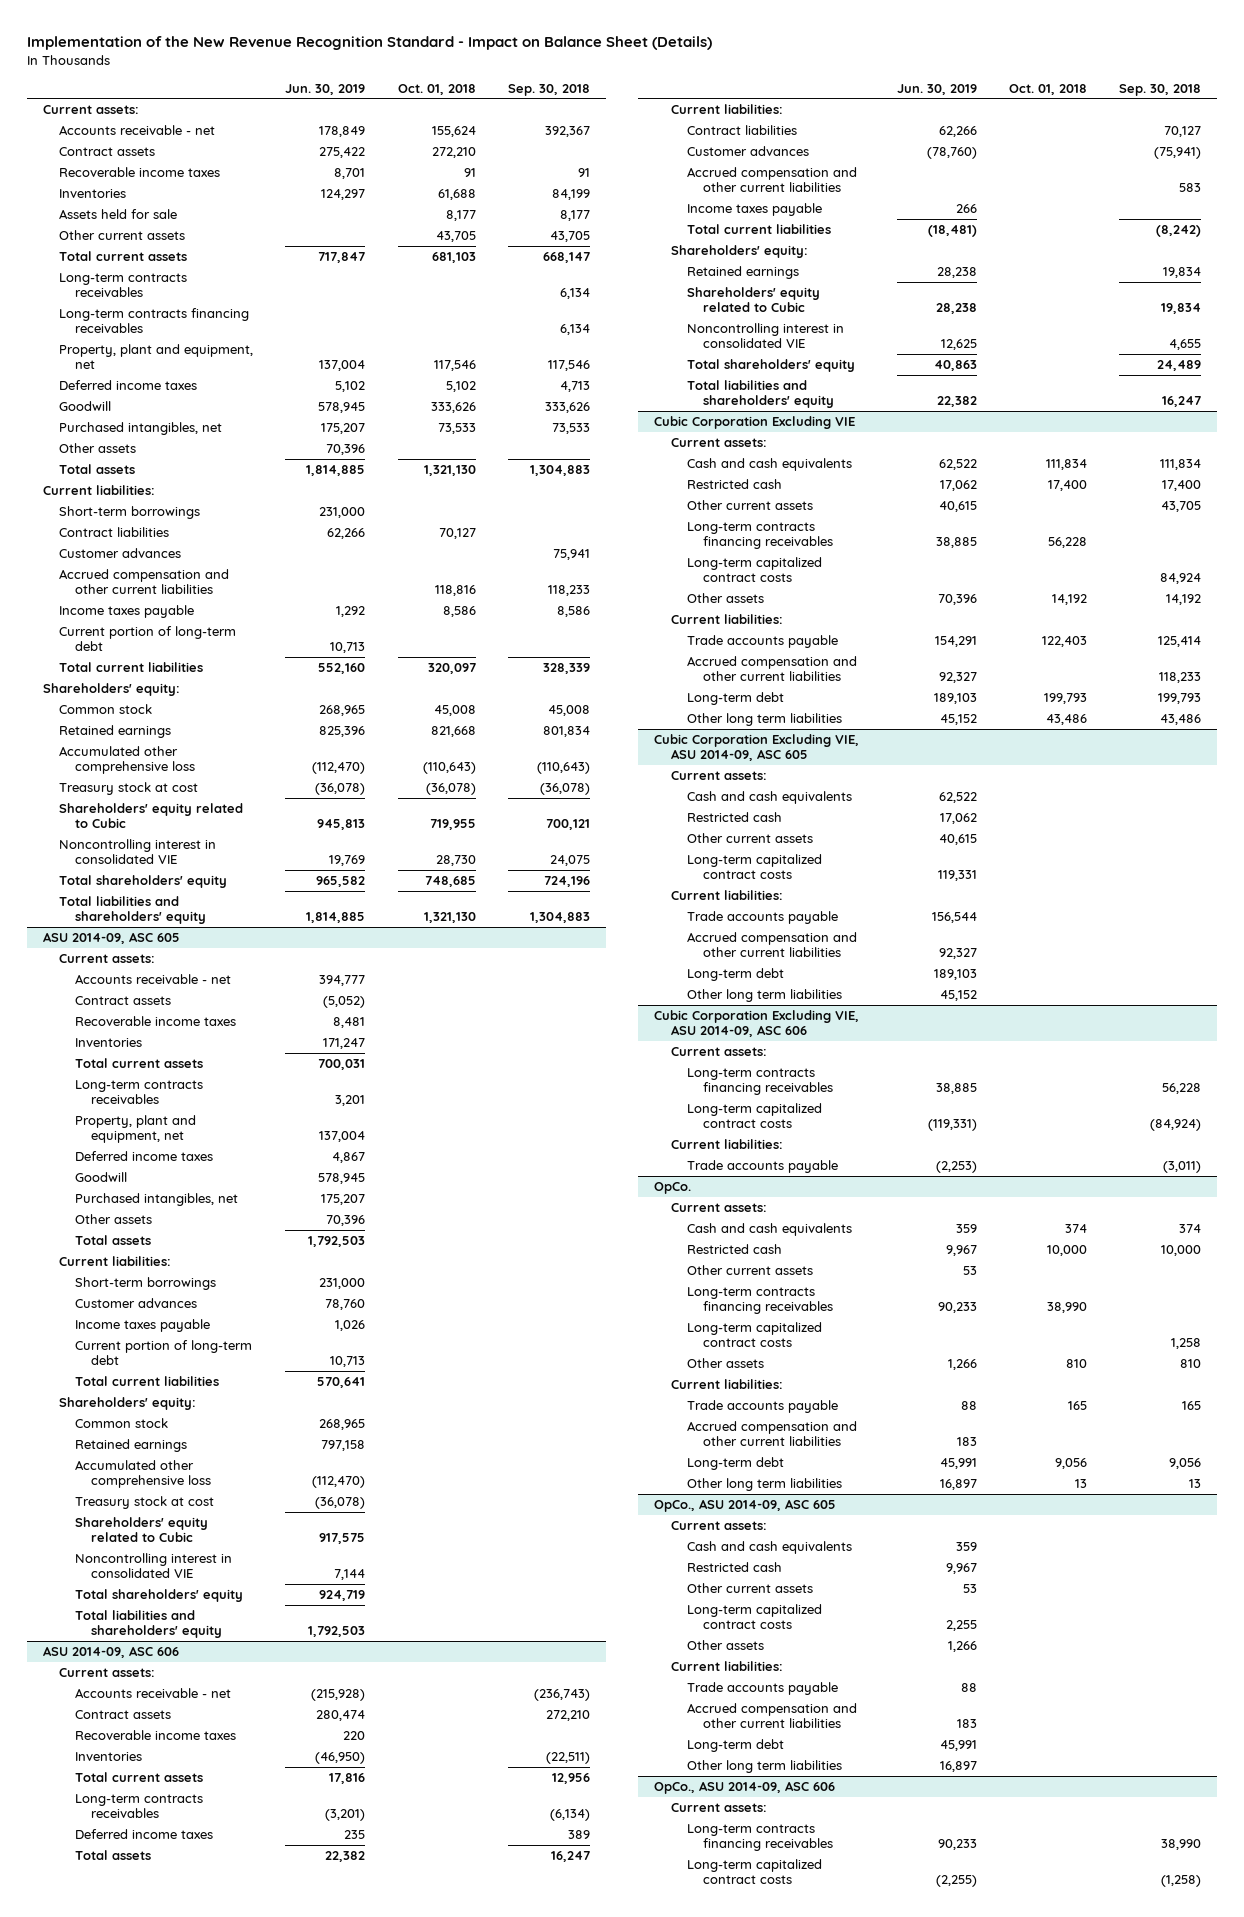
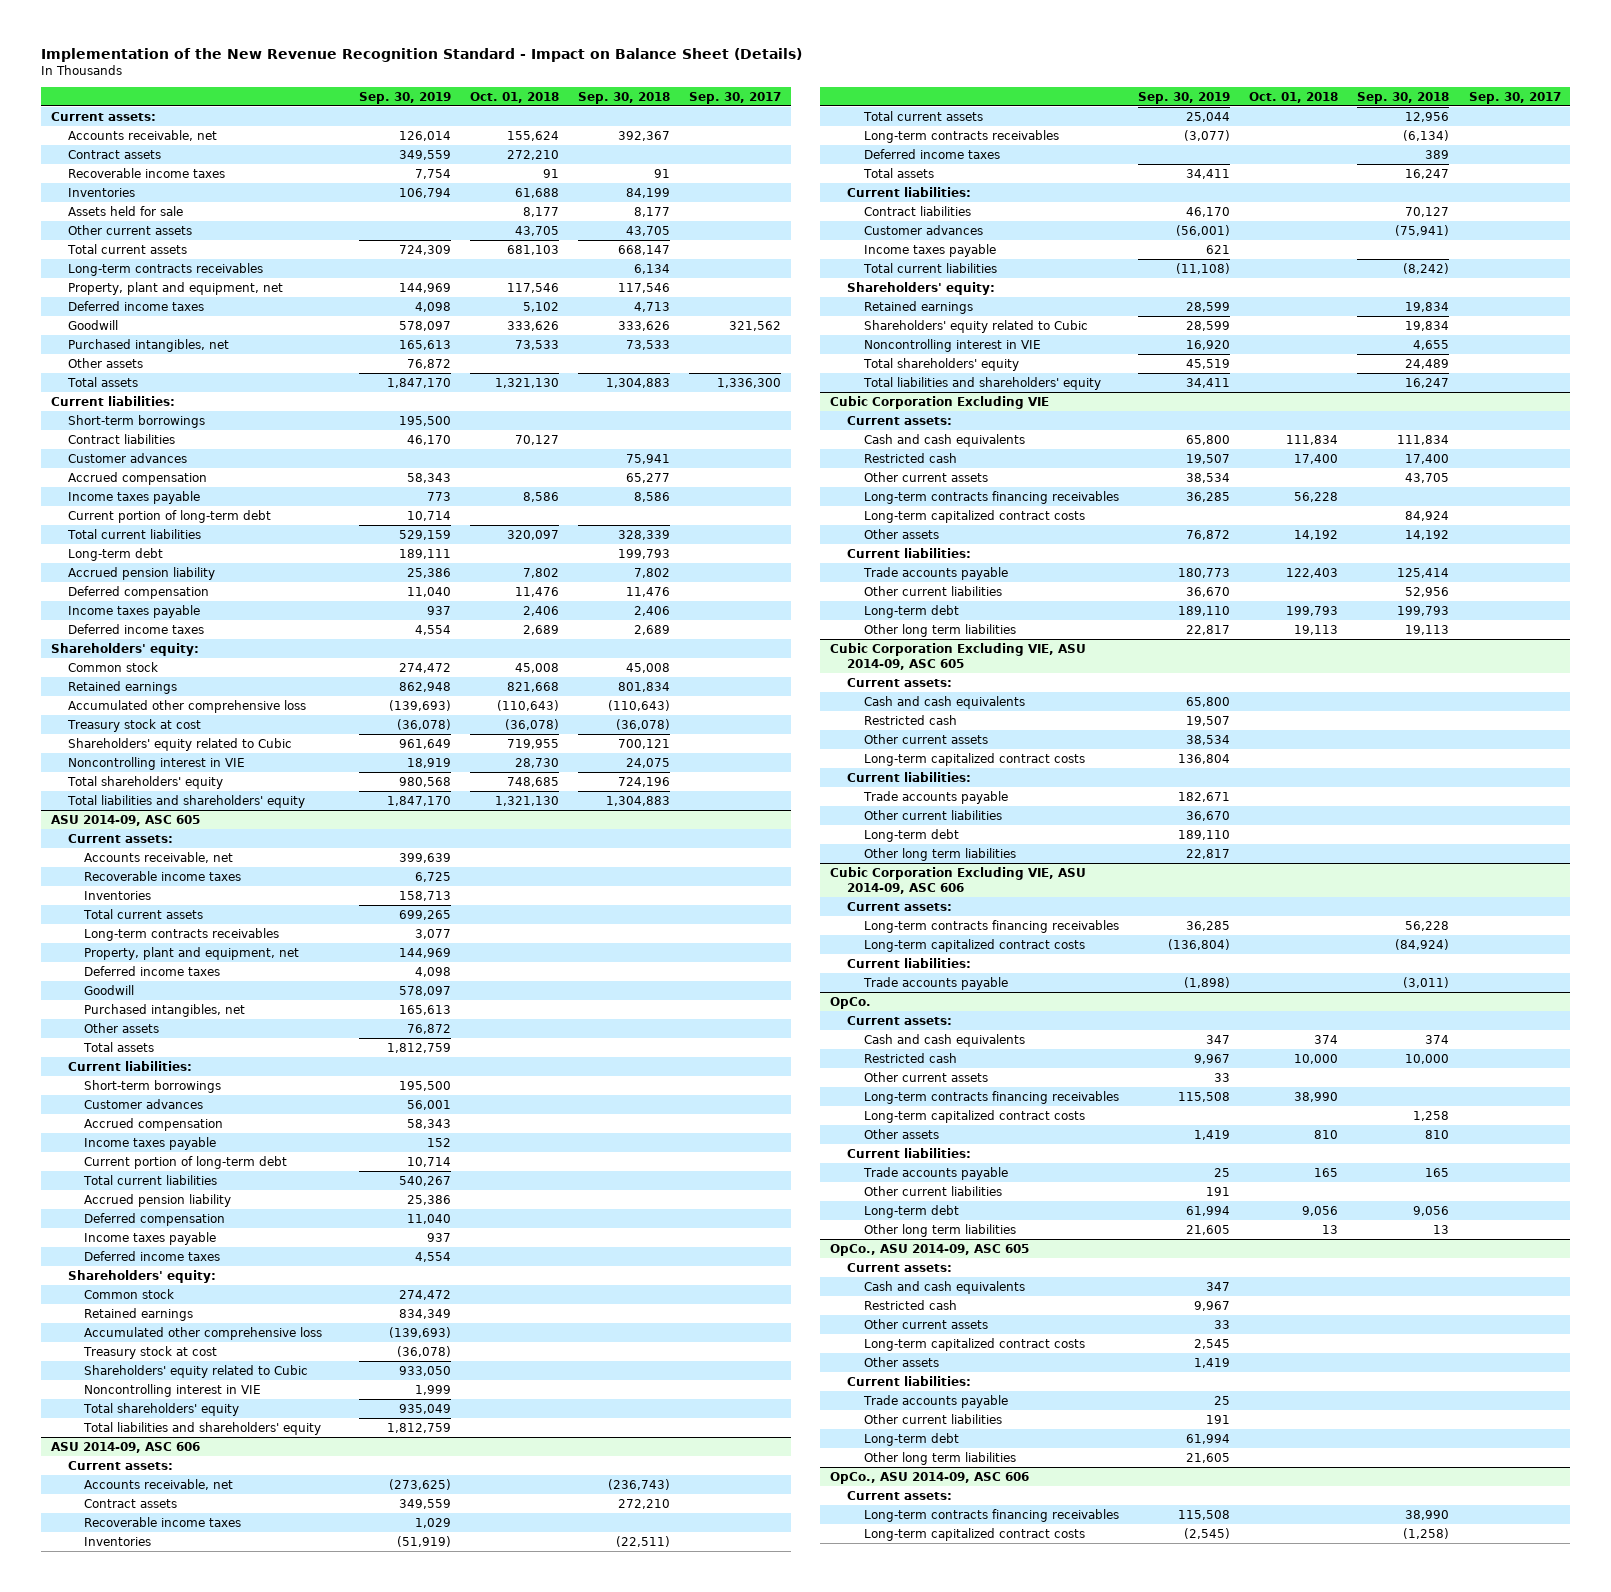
- | Jun. 30, 2019 | Oct. 01, 2018 | Sep. 30, 2018
+ | Sep. 30, 2019 | Oct. 01, 2018 | Sep. 30, 2018 | Sep. 30, 2017
- Accounts receivable - net | 178,849 | 155,624 | 392,367
+ Accounts receivable, net | 126,014 | 155,624 | 392,367 |
- Long-term contracts financing receivables | | | 6,134
- Accrued compensation and other current liabilities | | 118,816 | 118,233
+ Accrued compensation | 58,343 | | 65,277 |
+ Long-term debt | 189,111 | | 199,793 |
+ Accrued pension liability | 25,386 | 7,802 | 7,802 |
+ Deferred compensation | 11,040 | 11,476 | 11,476 |
+ Income taxes payable | 937 | 2,406 | 2,406 |
+ Deferred income taxes | 4,554 | 2,689 | 2,689 |
- Noncontrolling interest in consolidated VIE | 19,769 | 28,730 | 24,075
+ Noncontrolling interest in VIE | 18,919 | 28,730 | 24,075 |
@ ASU 2014-09, ASC 605
- Accounts receivable - net | 394,777 | |
- Contract assets | (5,052) | |
+ Accounts receivable, net | 399,639 | | |
+ Accrued compensation | 58,343 | | |
+ Accrued pension liability | 25,386 | | |
+ Deferred compensation | 11,040 | | |
+ Income taxes payable | 937 | | |
+ Deferred income taxes | 4,554 | | |
- Noncontrolling interest in consolidated VIE | 7,144 | |
+ Noncontrolling interest in VIE | 1,999 | | |
@ ASU 2014-09, ASC 606
- Accounts receivable - net | (215,928) | | (236,743)
+ Accounts receivable, net | (273,625) | | (236,743) |
- Accrued compensation and other current liabilities | | | 583
- Noncontrolling interest in consolidated VIE | 12,625 | | 4,655
+ Noncontrolling interest in VIE | 16,920 | | 4,655 |
@ Cubic Corporation Excluding VIE
- Accrued compensation and other current liabilities | 92,327 | | 118,233
+ Other current liabilities | 36,670 | | 52,956 |
- Other long term liabilities | 45,152 | 43,486 | 43,486
+ Other long term liabilities | 22,817 | 19,113 | 19,113 |
@ Cubic Corporation Excluding VIE, ASU 2014-09, ASC 605
- Accrued compensation and other current liabilities | 92,327 | |
+ Other current liabilities | 36,670 | | |
@ OpCo.
- Accrued compensation and other current liabilities | 183 | |
+ Other current liabilities | 191 | | |
@ OpCo., ASU 2014-09, ASC 605
- Accrued compensation and other current liabilities | 183 | |
+ Other current liabilities | 191 | | |

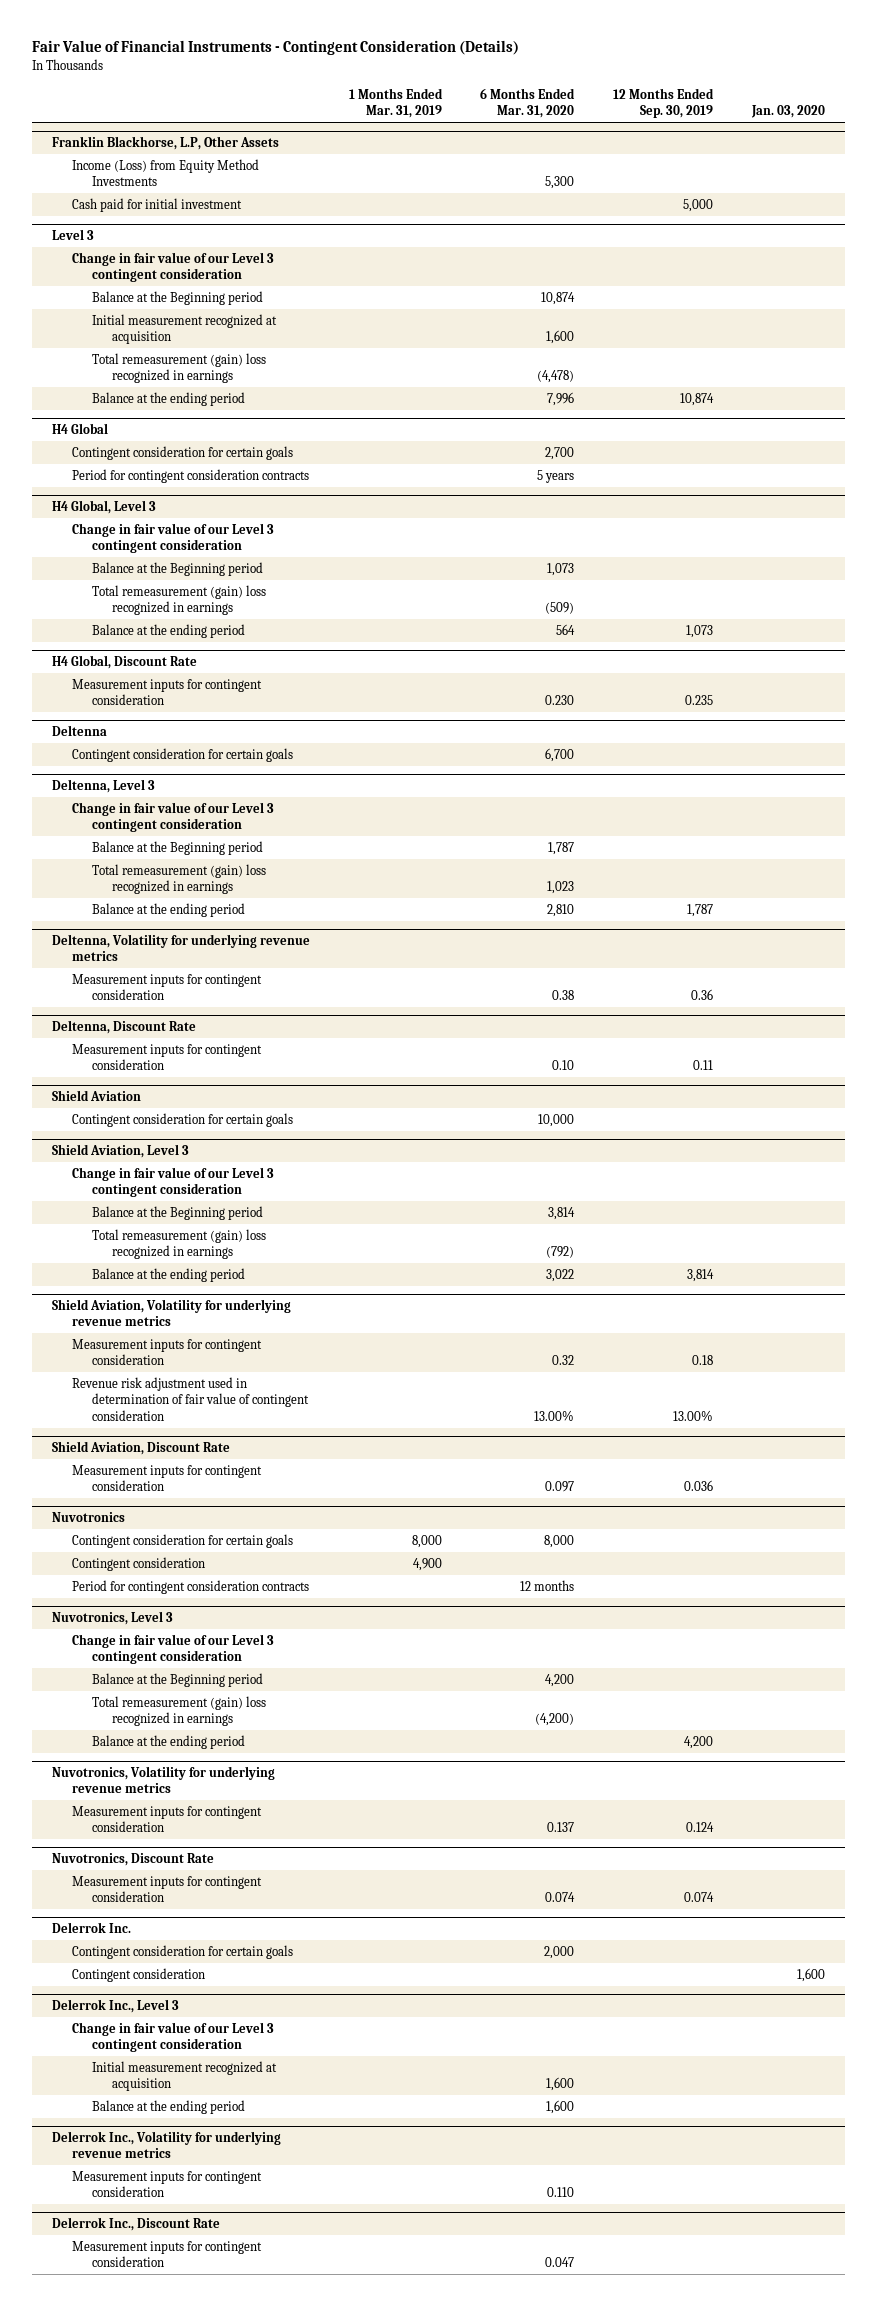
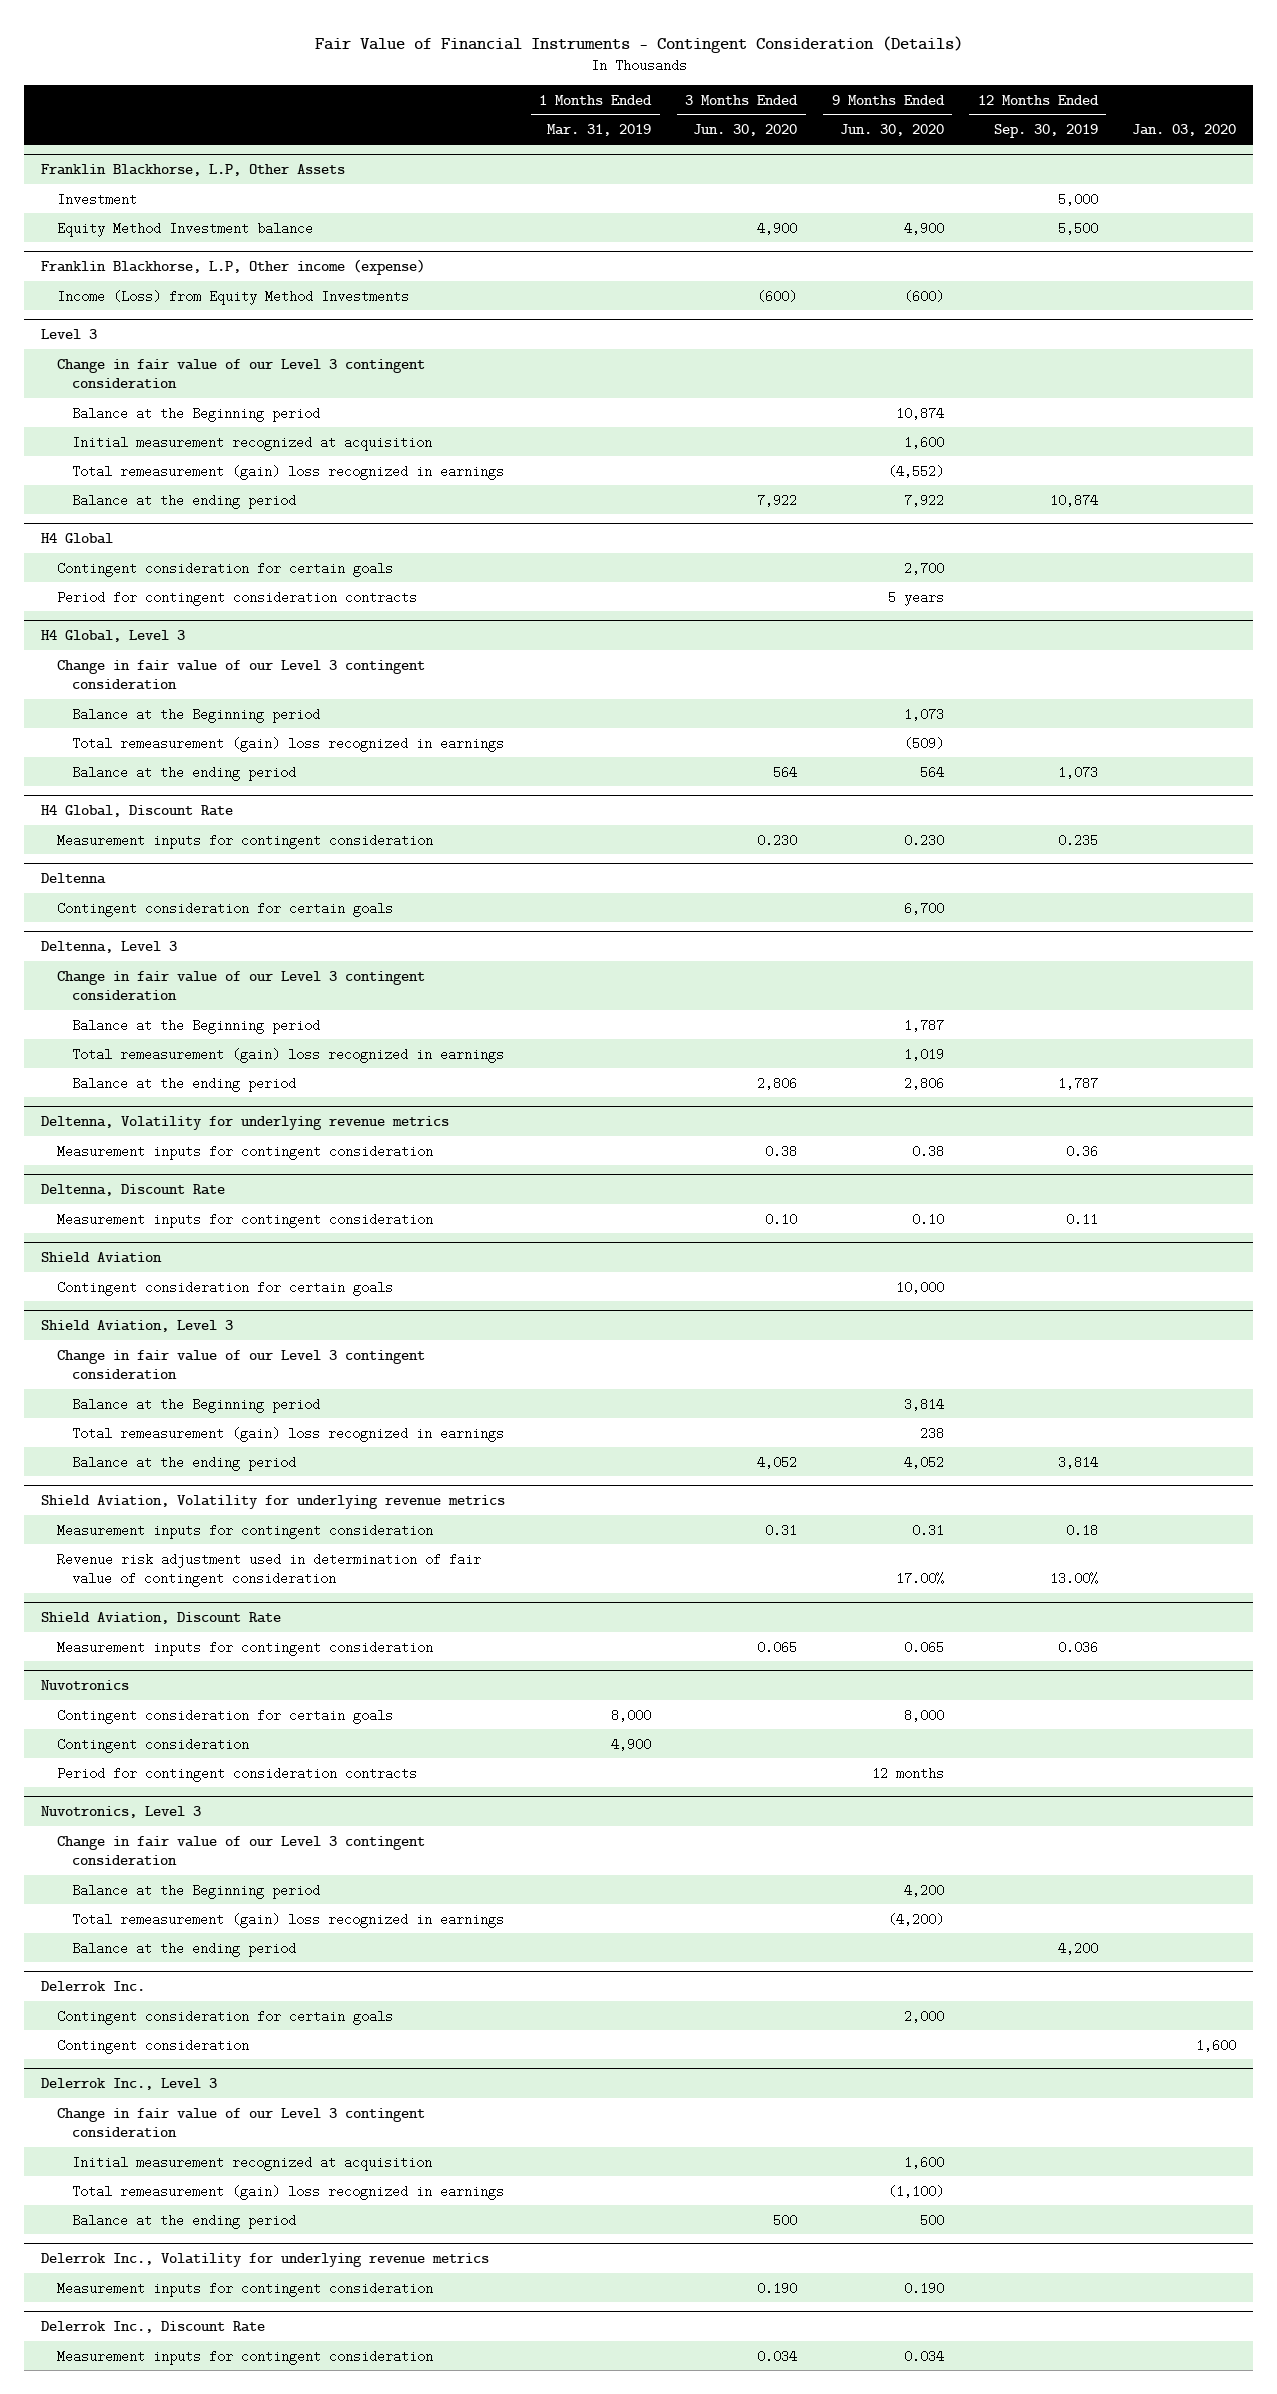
- | 1 Months Ended Mar. 31, 2019 | 6 Months Ended Mar. 31, 2020 | 12 Months Ended Sep. 30, 2019 | Jan. 03, 2020
+ | 1 Months Ended Mar. 31, 2019 | 3 Months Ended Jun. 30, 2020 | 9 Months Ended Jun. 30, 2020 | 12 Months Ended Sep. 30, 2019 | Jan. 03, 2020
@ Franklin Blackhorse, L.P, Other Assets
- Income (Loss) from Equity Method Investments | | 5,300 | |
- Cash paid for initial investment | | | 5,000 |
+ Investment | | | | 5,000 |
+ Equity Method Investment balance | | 4,900 | 4,900 | 5,500 |
+ Franklin Blackhorse, L.P, Other income (expense)
+ Income (Loss) from Equity Method Investments | | (600) | (600) | |
- Nuvotronics, Volatility for underlying revenue metrics
- Measurement inputs for contingent consideration | | 0.137 | 0.124 |
- Nuvotronics, Discount Rate
- Measurement inputs for contingent consideration | | 0.074 | 0.074 |
@ Delerrok Inc., Level 3
+ Total remeasurement (gain) loss recognized in earnings | | | (1,100) | |

